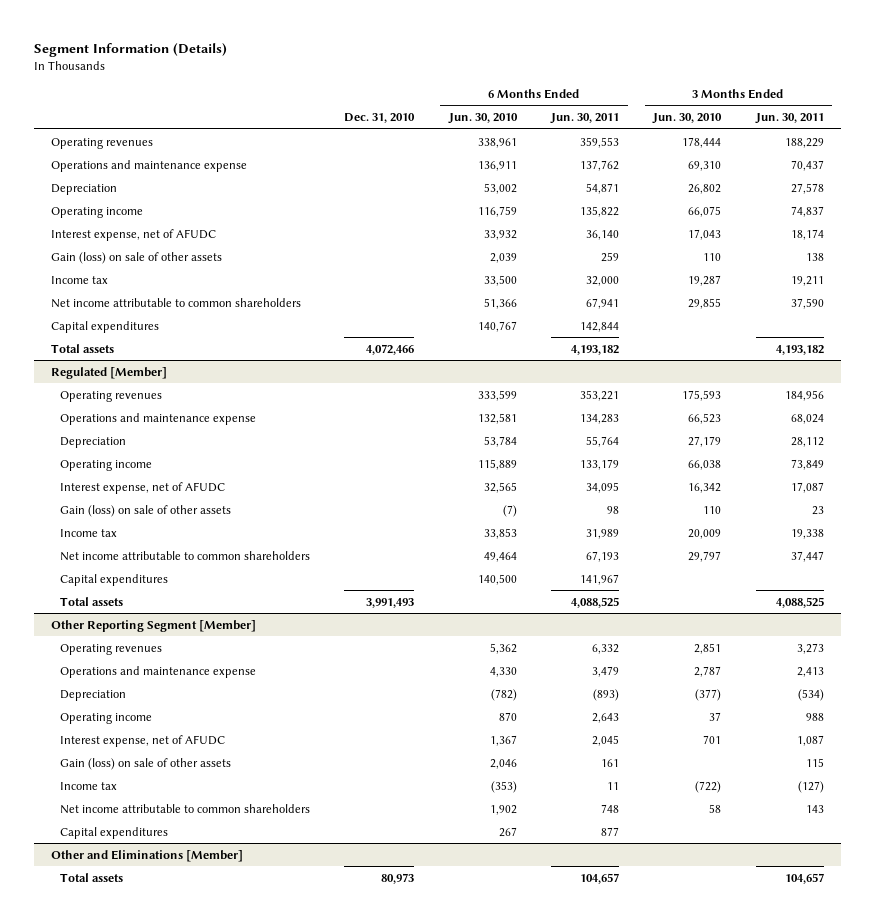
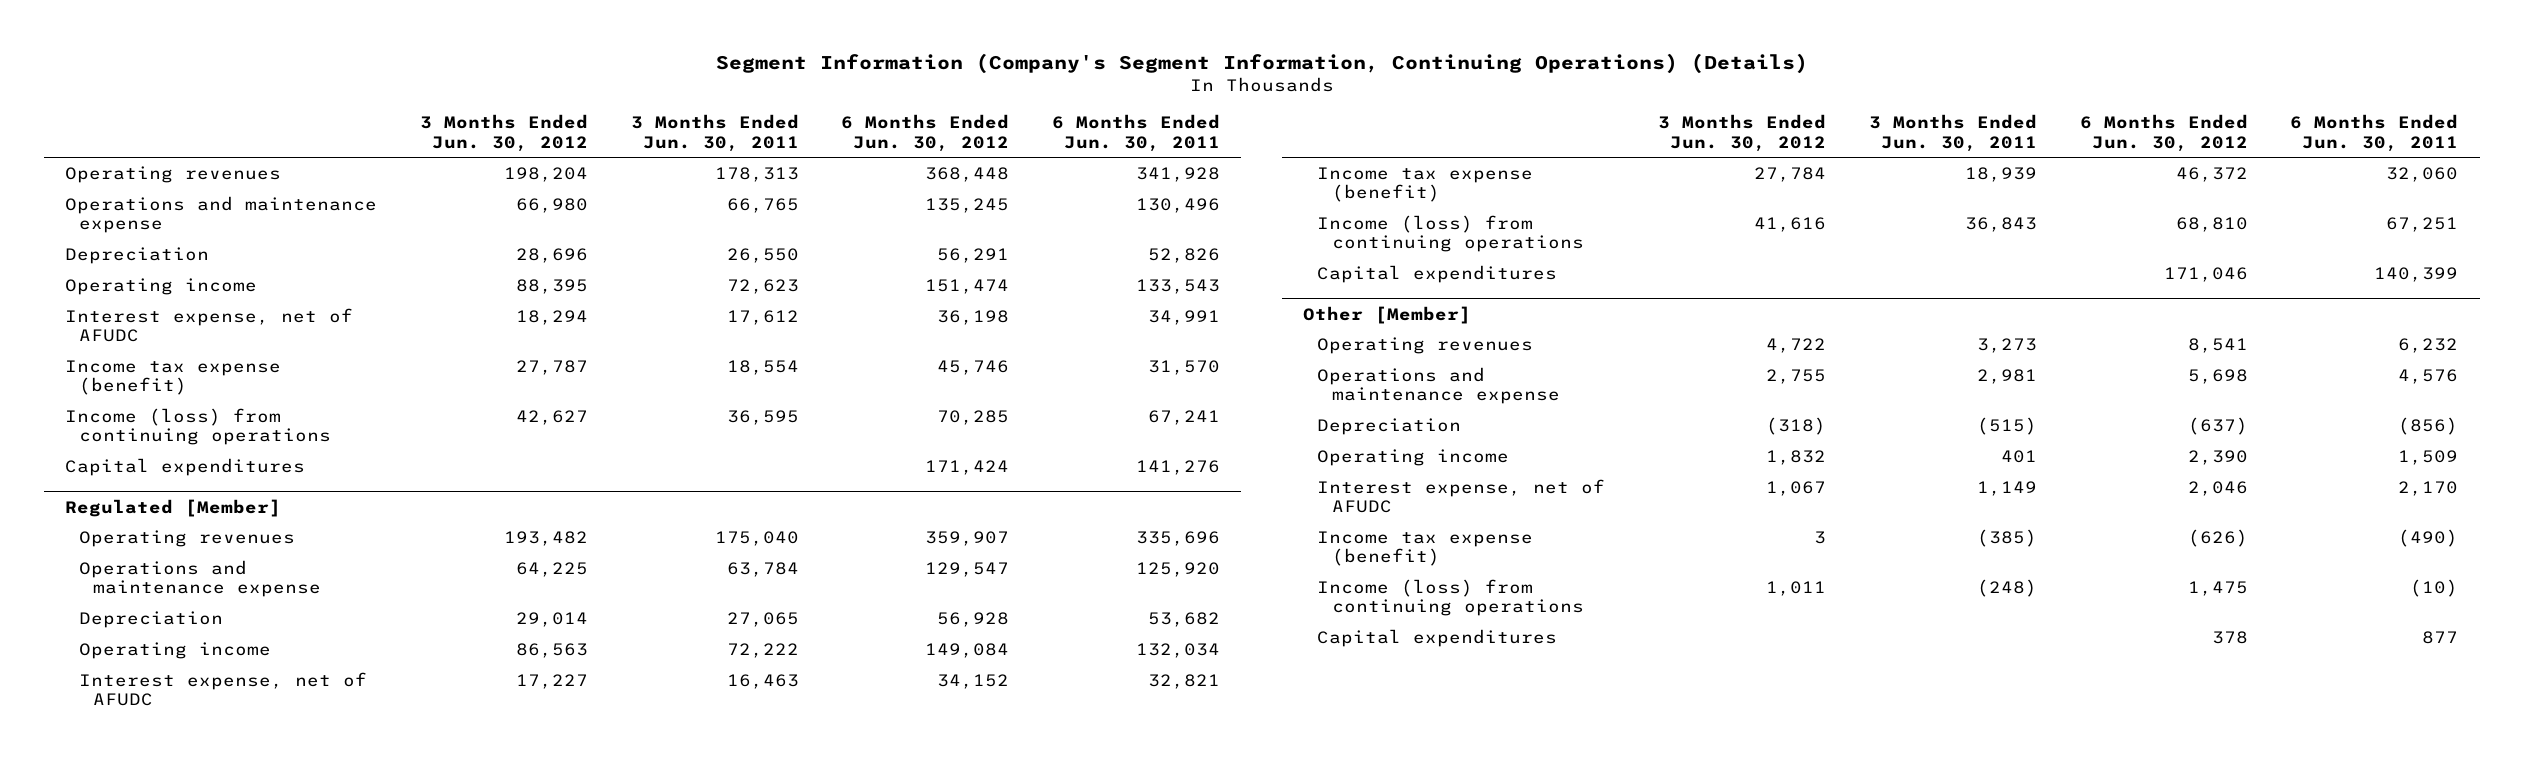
- Segment Information (Details)
+ Segment Information (Company's Segment Information, Continuing Operations) (Details)
- | Dec. 31, 2010 | 6 Months Ended Jun. 30, 2010 | 6 Months Ended Jun. 30, 2011 | 3 Months Ended Jun. 30, 2010 | 3 Months Ended Jun. 30, 2011
+ | 3 Months Ended Jun. 30, 2012 | 3 Months Ended Jun. 30, 2011 | 6 Months Ended Jun. 30, 2012 | 6 Months Ended Jun. 30, 2011
- Operating revenues | | 338,961 | 359,553 | 178,444 | 188,229
- Operations and maintenance expense | | 136,911 | 137,762 | 69,310 | 70,437
- Depreciation | | 53,002 | 54,871 | 26,802 | 27,578
- Operating income | | 116,759 | 135,822 | 66,075 | 74,837
- Interest expense, net of AFUDC | | 33,932 | 36,140 | 17,043 | 18,174
- Gain (loss) on sale of other assets | | 2,039 | 259 | 110 | 138
- Income tax | | 33,500 | 32,000 | 19,287 | 19,211
- Net income attributable to common shareholders | | 51,366 | 67,941 | 29,855 | 37,590
- Capital expenditures | | 140,767 | 142,844 | |
- Total assets | 4,072,466 | | 4,193,182 | | 4,193,182
+ Operating revenues | 198,204 | 178,313 | 368,448 | 341,928
+ Operations and maintenance expense | 66,980 | 66,765 | 135,245 | 130,496
+ Depreciation | 28,696 | 26,550 | 56,291 | 52,826
+ Operating income | 88,395 | 72,623 | 151,474 | 133,543
+ Interest expense, net of AFUDC | 18,294 | 17,612 | 36,198 | 34,991
+ Income tax expense (benefit) | 27,787 | 18,554 | 45,746 | 31,570
+ Income (loss) from continuing operations | 42,627 | 36,595 | 70,285 | 67,241
+ Capital expenditures | | | 171,424 | 141,276
@ Regulated [Member]
- Operating revenues | | 333,599 | 353,221 | 175,593 | 184,956
- Operations and maintenance expense | | 132,581 | 134,283 | 66,523 | 68,024
- Depreciation | | 53,784 | 55,764 | 27,179 | 28,112
- Operating income | | 115,889 | 133,179 | 66,038 | 73,849
- Interest expense, net of AFUDC | | 32,565 | 34,095 | 16,342 | 17,087
- Gain (loss) on sale of other assets | | (7) | 98 | 110 | 23
- Income tax | | 33,853 | 31,989 | 20,009 | 19,338
- Net income attributable to common shareholders | | 49,464 | 67,193 | 29,797 | 37,447
- Capital expenditures | | 140,500 | 141,967 | |
- Total assets | 3,991,493 | | 4,088,525 | | 4,088,525
- Other Reporting Segment [Member]
- Operating revenues | | 5,362 | 6,332 | 2,851 | 3,273
- Operations and maintenance expense | | 4,330 | 3,479 | 2,787 | 2,413
- Depreciation | | (782) | (893) | (377) | (534)
- Operating income | | 870 | 2,643 | 37 | 988
- Interest expense, net of AFUDC | | 1,367 | 2,045 | 701 | 1,087
- Gain (loss) on sale of other assets | | 2,046 | 161 | | 115
- Income tax | | (353) | 11 | (722) | (127)
- Net income attributable to common shareholders | | 1,902 | 748 | 58 | 143
@ Regulated [Member]
+ Operating revenues | 193,482 | 175,040 | 359,907 | 335,696
+ Operations and maintenance expense | 64,225 | 63,784 | 129,547 | 125,920
+ Depreciation | 29,014 | 27,065 | 56,928 | 53,682
+ Operating income | 86,563 | 72,222 | 149,084 | 132,034
+ Interest expense, net of AFUDC | 17,227 | 16,463 | 34,152 | 32,821
+ Income tax expense (benefit) | 27,784 | 18,939 | 46,372 | 32,060
+ Income (loss) from continuing operations | 41,616 | 36,843 | 68,810 | 67,251
+ Capital expenditures | | | 171,046 | 140,399
+ Other [Member]
+ Operating revenues | 4,722 | 3,273 | 8,541 | 6,232
+ Operations and maintenance expense | 2,755 | 2,981 | 5,698 | 4,576
+ Depreciation | (318) | (515) | (637) | (856)
+ Operating income | 1,832 | 401 | 2,390 | 1,509
+ Interest expense, net of AFUDC | 1,067 | 1,149 | 2,046 | 2,170
+ Income tax expense (benefit) | 3 | (385) | (626) | (490)
+ Income (loss) from continuing operations | 1,011 | (248) | 1,475 | (10)
- Other and Eliminations [Member]
- Total assets | 80,973 | | 104,657 | | 104,657

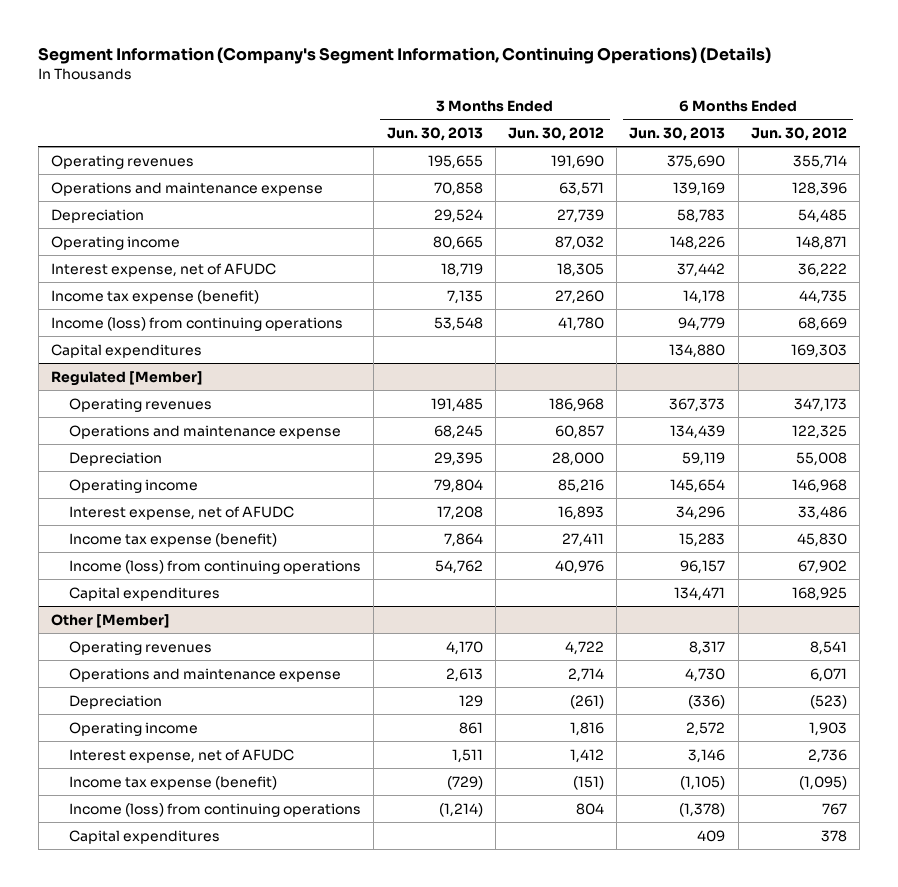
- | 3 Months Ended Jun. 30, 2012 | 3 Months Ended Jun. 30, 2011 | 6 Months Ended Jun. 30, 2012 | 6 Months Ended Jun. 30, 2011
+ | 3 Months Ended Jun. 30, 2013 | 3 Months Ended Jun. 30, 2012 | 6 Months Ended Jun. 30, 2013 | 6 Months Ended Jun. 30, 2012
- Operating revenues | 198,204 | 178,313 | 368,448 | 341,928
- Operations and maintenance expense | 66,980 | 66,765 | 135,245 | 130,496
- Depreciation | 28,696 | 26,550 | 56,291 | 52,826
- Operating income | 88,395 | 72,623 | 151,474 | 133,543
- Interest expense, net of AFUDC | 18,294 | 17,612 | 36,198 | 34,991
- Income tax expense (benefit) | 27,787 | 18,554 | 45,746 | 31,570
- Income (loss) from continuing operations | 42,627 | 36,595 | 70,285 | 67,241
- Capital expenditures | | | 171,424 | 141,276
+ Operating revenues | 195,655 | 191,690 | 375,690 | 355,714
+ Operations and maintenance expense | 70,858 | 63,571 | 139,169 | 128,396
+ Depreciation | 29,524 | 27,739 | 58,783 | 54,485
+ Operating income | 80,665 | 87,032 | 148,226 | 148,871
+ Interest expense, net of AFUDC | 18,719 | 18,305 | 37,442 | 36,222
+ Income tax expense (benefit) | 7,135 | 27,260 | 14,178 | 44,735
+ Income (loss) from continuing operations | 53,548 | 41,780 | 94,779 | 68,669
+ Capital expenditures | | | 134,880 | 169,303
@ Regulated [Member]
- Operating revenues | 193,482 | 175,040 | 359,907 | 335,696
- Operations and maintenance expense | 64,225 | 63,784 | 129,547 | 125,920
- Depreciation | 29,014 | 27,065 | 56,928 | 53,682
- Operating income | 86,563 | 72,222 | 149,084 | 132,034
- Interest expense, net of AFUDC | 17,227 | 16,463 | 34,152 | 32,821
- Income tax expense (benefit) | 27,784 | 18,939 | 46,372 | 32,060
- Income (loss) from continuing operations | 41,616 | 36,843 | 68,810 | 67,251
- Capital expenditures | | | 171,046 | 140,399
+ Operating revenues | 191,485 | 186,968 | 367,373 | 347,173
+ Operations and maintenance expense | 68,245 | 60,857 | 134,439 | 122,325
+ Depreciation | 29,395 | 28,000 | 59,119 | 55,008
+ Operating income | 79,804 | 85,216 | 145,654 | 146,968
+ Interest expense, net of AFUDC | 17,208 | 16,893 | 34,296 | 33,486
+ Income tax expense (benefit) | 7,864 | 27,411 | 15,283 | 45,830
+ Income (loss) from continuing operations | 54,762 | 40,976 | 96,157 | 67,902
+ Capital expenditures | | | 134,471 | 168,925
@ Other [Member]
- Operations and maintenance expense | 2,755 | 2,981 | 5,698 | 4,576
- Depreciation | (318) | (515) | (637) | (856)
- Operating income | 1,832 | 401 | 2,390 | 1,509
- Interest expense, net of AFUDC | 1,067 | 1,149 | 2,046 | 2,170
- Income tax expense (benefit) | 3 | (385) | (626) | (490)
- Income (loss) from continuing operations | 1,011 | (248) | 1,475 | (10)
+ Operations and maintenance expense | 2,613 | 2,714 | 4,730 | 6,071
+ Depreciation | 129 | (261) | (336) | (523)
+ Operating income | 861 | 1,816 | 2,572 | 1,903
+ Interest expense, net of AFUDC | 1,511 | 1,412 | 3,146 | 2,736
+ Income tax expense (benefit) | (729) | (151) | (1,105) | (1,095)
+ Income (loss) from continuing operations | (1,214) | 804 | (1,378) | 767

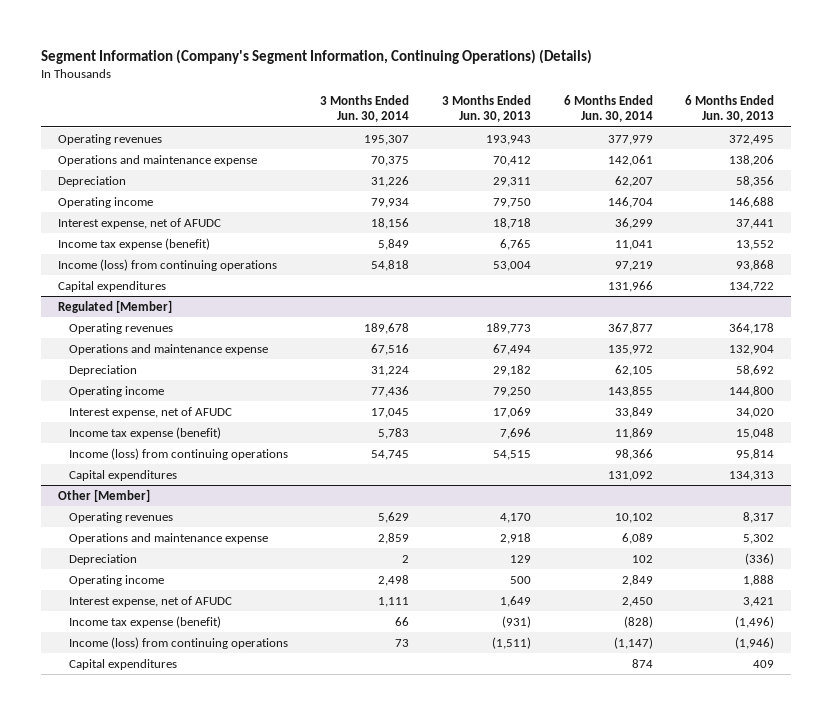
- | 3 Months Ended Jun. 30, 2013 | 3 Months Ended Jun. 30, 2012 | 6 Months Ended Jun. 30, 2013 | 6 Months Ended Jun. 30, 2012
+ | 3 Months Ended Jun. 30, 2014 | 3 Months Ended Jun. 30, 2013 | 6 Months Ended Jun. 30, 2014 | 6 Months Ended Jun. 30, 2013
- Operating revenues | 195,655 | 191,690 | 375,690 | 355,714
- Operations and maintenance expense | 70,858 | 63,571 | 139,169 | 128,396
- Depreciation | 29,524 | 27,739 | 58,783 | 54,485
- Operating income | 80,665 | 87,032 | 148,226 | 148,871
- Interest expense, net of AFUDC | 18,719 | 18,305 | 37,442 | 36,222
- Income tax expense (benefit) | 7,135 | 27,260 | 14,178 | 44,735
- Income (loss) from continuing operations | 53,548 | 41,780 | 94,779 | 68,669
- Capital expenditures | | | 134,880 | 169,303
+ Operating revenues | 195,307 | 193,943 | 377,979 | 372,495
+ Operations and maintenance expense | 70,375 | 70,412 | 142,061 | 138,206
+ Depreciation | 31,226 | 29,311 | 62,207 | 58,356
+ Operating income | 79,934 | 79,750 | 146,704 | 146,688
+ Interest expense, net of AFUDC | 18,156 | 18,718 | 36,299 | 37,441
+ Income tax expense (benefit) | 5,849 | 6,765 | 11,041 | 13,552
+ Income (loss) from continuing operations | 54,818 | 53,004 | 97,219 | 93,868
+ Capital expenditures | | | 131,966 | 134,722
@ Regulated [Member]
- Operating revenues | 191,485 | 186,968 | 367,373 | 347,173
- Operations and maintenance expense | 68,245 | 60,857 | 134,439 | 122,325
- Depreciation | 29,395 | 28,000 | 59,119 | 55,008
- Operating income | 79,804 | 85,216 | 145,654 | 146,968
- Interest expense, net of AFUDC | 17,208 | 16,893 | 34,296 | 33,486
- Income tax expense (benefit) | 7,864 | 27,411 | 15,283 | 45,830
- Income (loss) from continuing operations | 54,762 | 40,976 | 96,157 | 67,902
- Capital expenditures | | | 134,471 | 168,925
+ Operating revenues | 189,678 | 189,773 | 367,877 | 364,178
+ Operations and maintenance expense | 67,516 | 67,494 | 135,972 | 132,904
+ Depreciation | 31,224 | 29,182 | 62,105 | 58,692
+ Operating income | 77,436 | 79,250 | 143,855 | 144,800
+ Interest expense, net of AFUDC | 17,045 | 17,069 | 33,849 | 34,020
+ Income tax expense (benefit) | 5,783 | 7,696 | 11,869 | 15,048
+ Income (loss) from continuing operations | 54,745 | 54,515 | 98,366 | 95,814
+ Capital expenditures | | | 131,092 | 134,313
@ Other [Member]
- Operations and maintenance expense | 2,613 | 2,714 | 4,730 | 6,071
+ Operations and maintenance expense | 2,859 | 2,918 | 6,089 | 5,302
- Operating income | 861 | 1,816 | 2,572 | 1,903
- Interest expense, net of AFUDC | 1,511 | 1,412 | 3,146 | 2,736
- Income tax expense (benefit) | (729) | (151) | (1,105) | (1,095)
- Income (loss) from continuing operations | (1,214) | 804 | (1,378) | 767
+ Operating income | 2,498 | 500 | 2,849 | 1,888
+ Interest expense, net of AFUDC | 1,111 | 1,649 | 2,450 | 3,421
+ Income tax expense (benefit) | 66 | (931) | (828) | (1,496)
+ Income (loss) from continuing operations | 73 | (1,511) | (1,147) | (1,946)

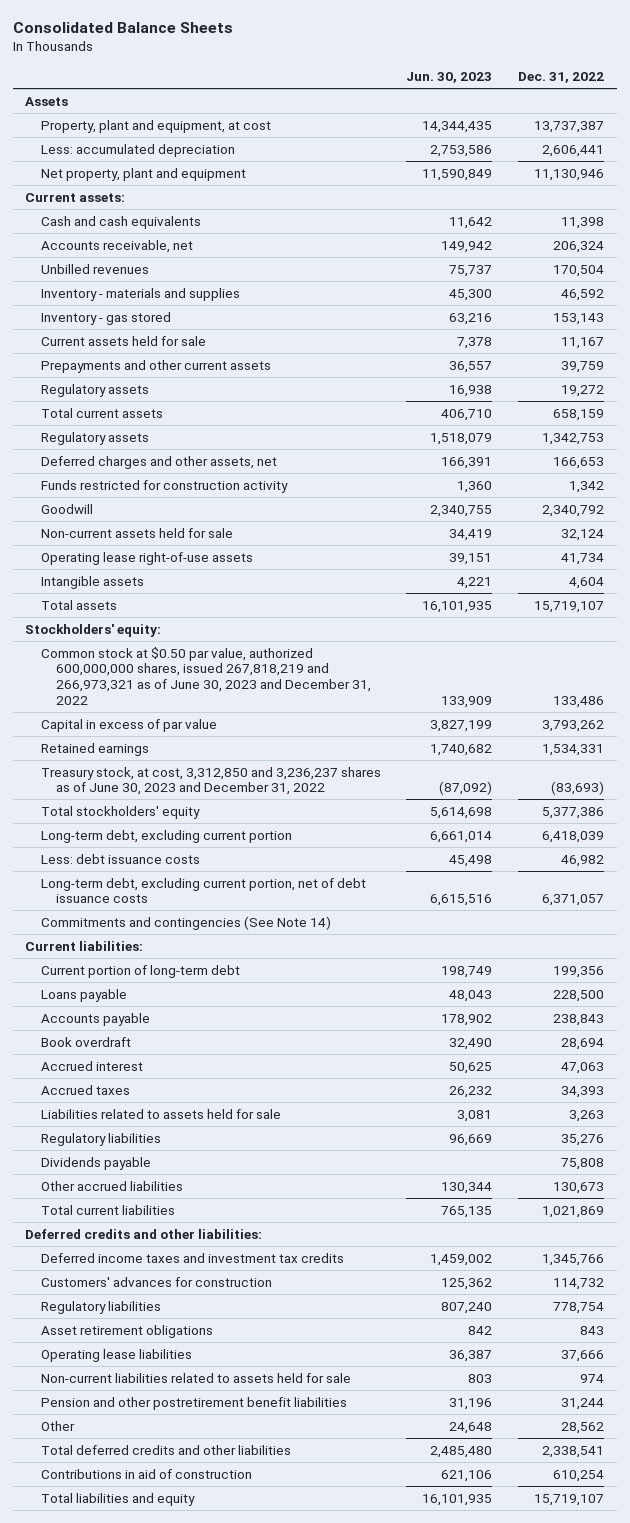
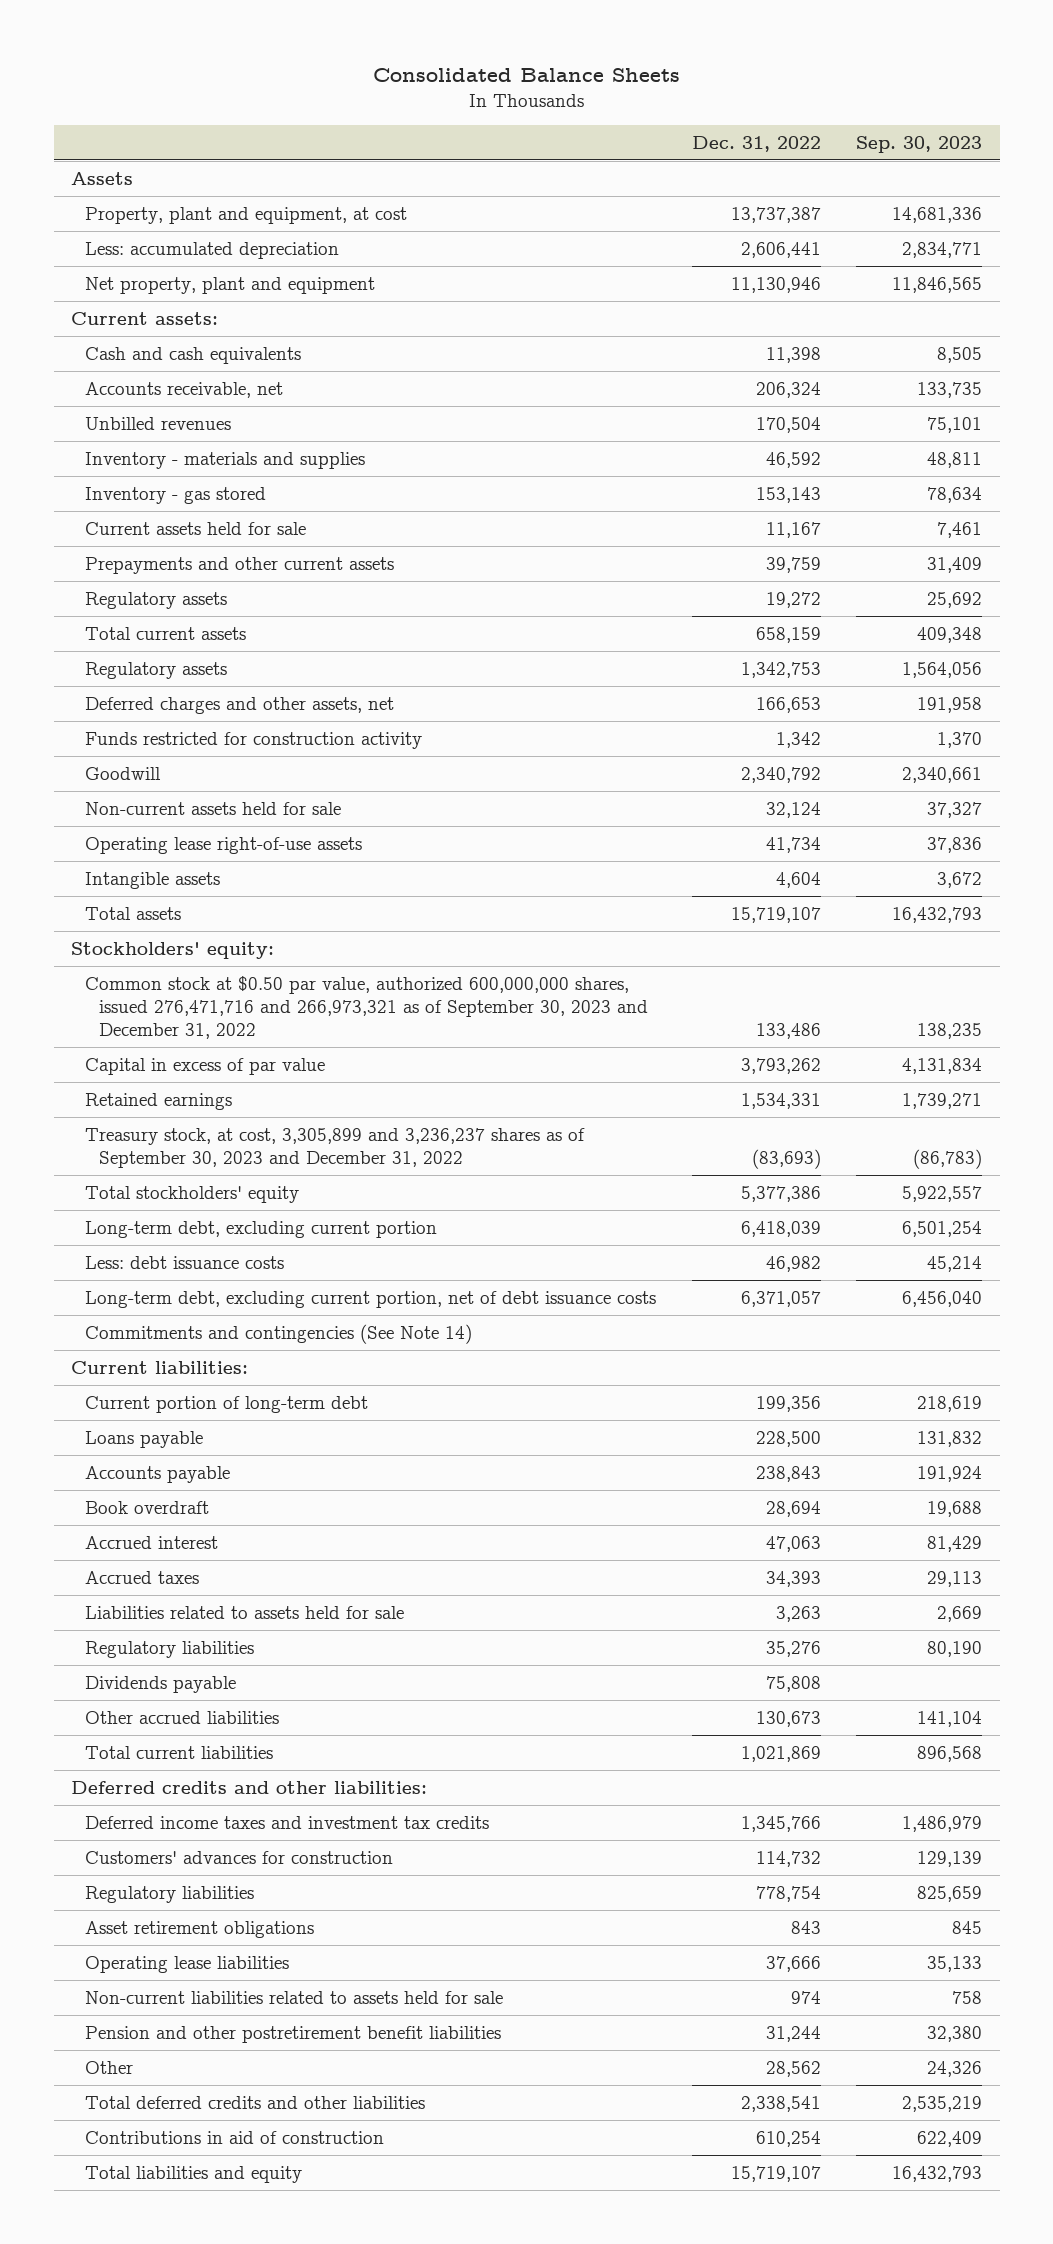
- | Jun. 30, 2023 | Dec. 31, 2022
+ | Dec. 31, 2022 | Sep. 30, 2023
- Common stock at $0.50 par value, authorized 600,000,000 shares, issued 267,818,219 and 266,973,321 as of June 30, 2023 and December 31, 2022 | 133,909 | 133,486
+ Common stock at $0.50 par value, authorized 600,000,000 shares, issued 276,471,716 and 266,973,321 as of September 30, 2023 and December 31, 2022 | 133,486 | 138,235
- Treasury stock, at cost, 3,312,850 and 3,236,237 shares as of June 30, 2023 and December 31, 2022 | (87,092) | (83,693)
+ Treasury stock, at cost, 3,305,899 and 3,236,237 shares as of September 30, 2023 and December 31, 2022 | (83,693) | (86,783)

